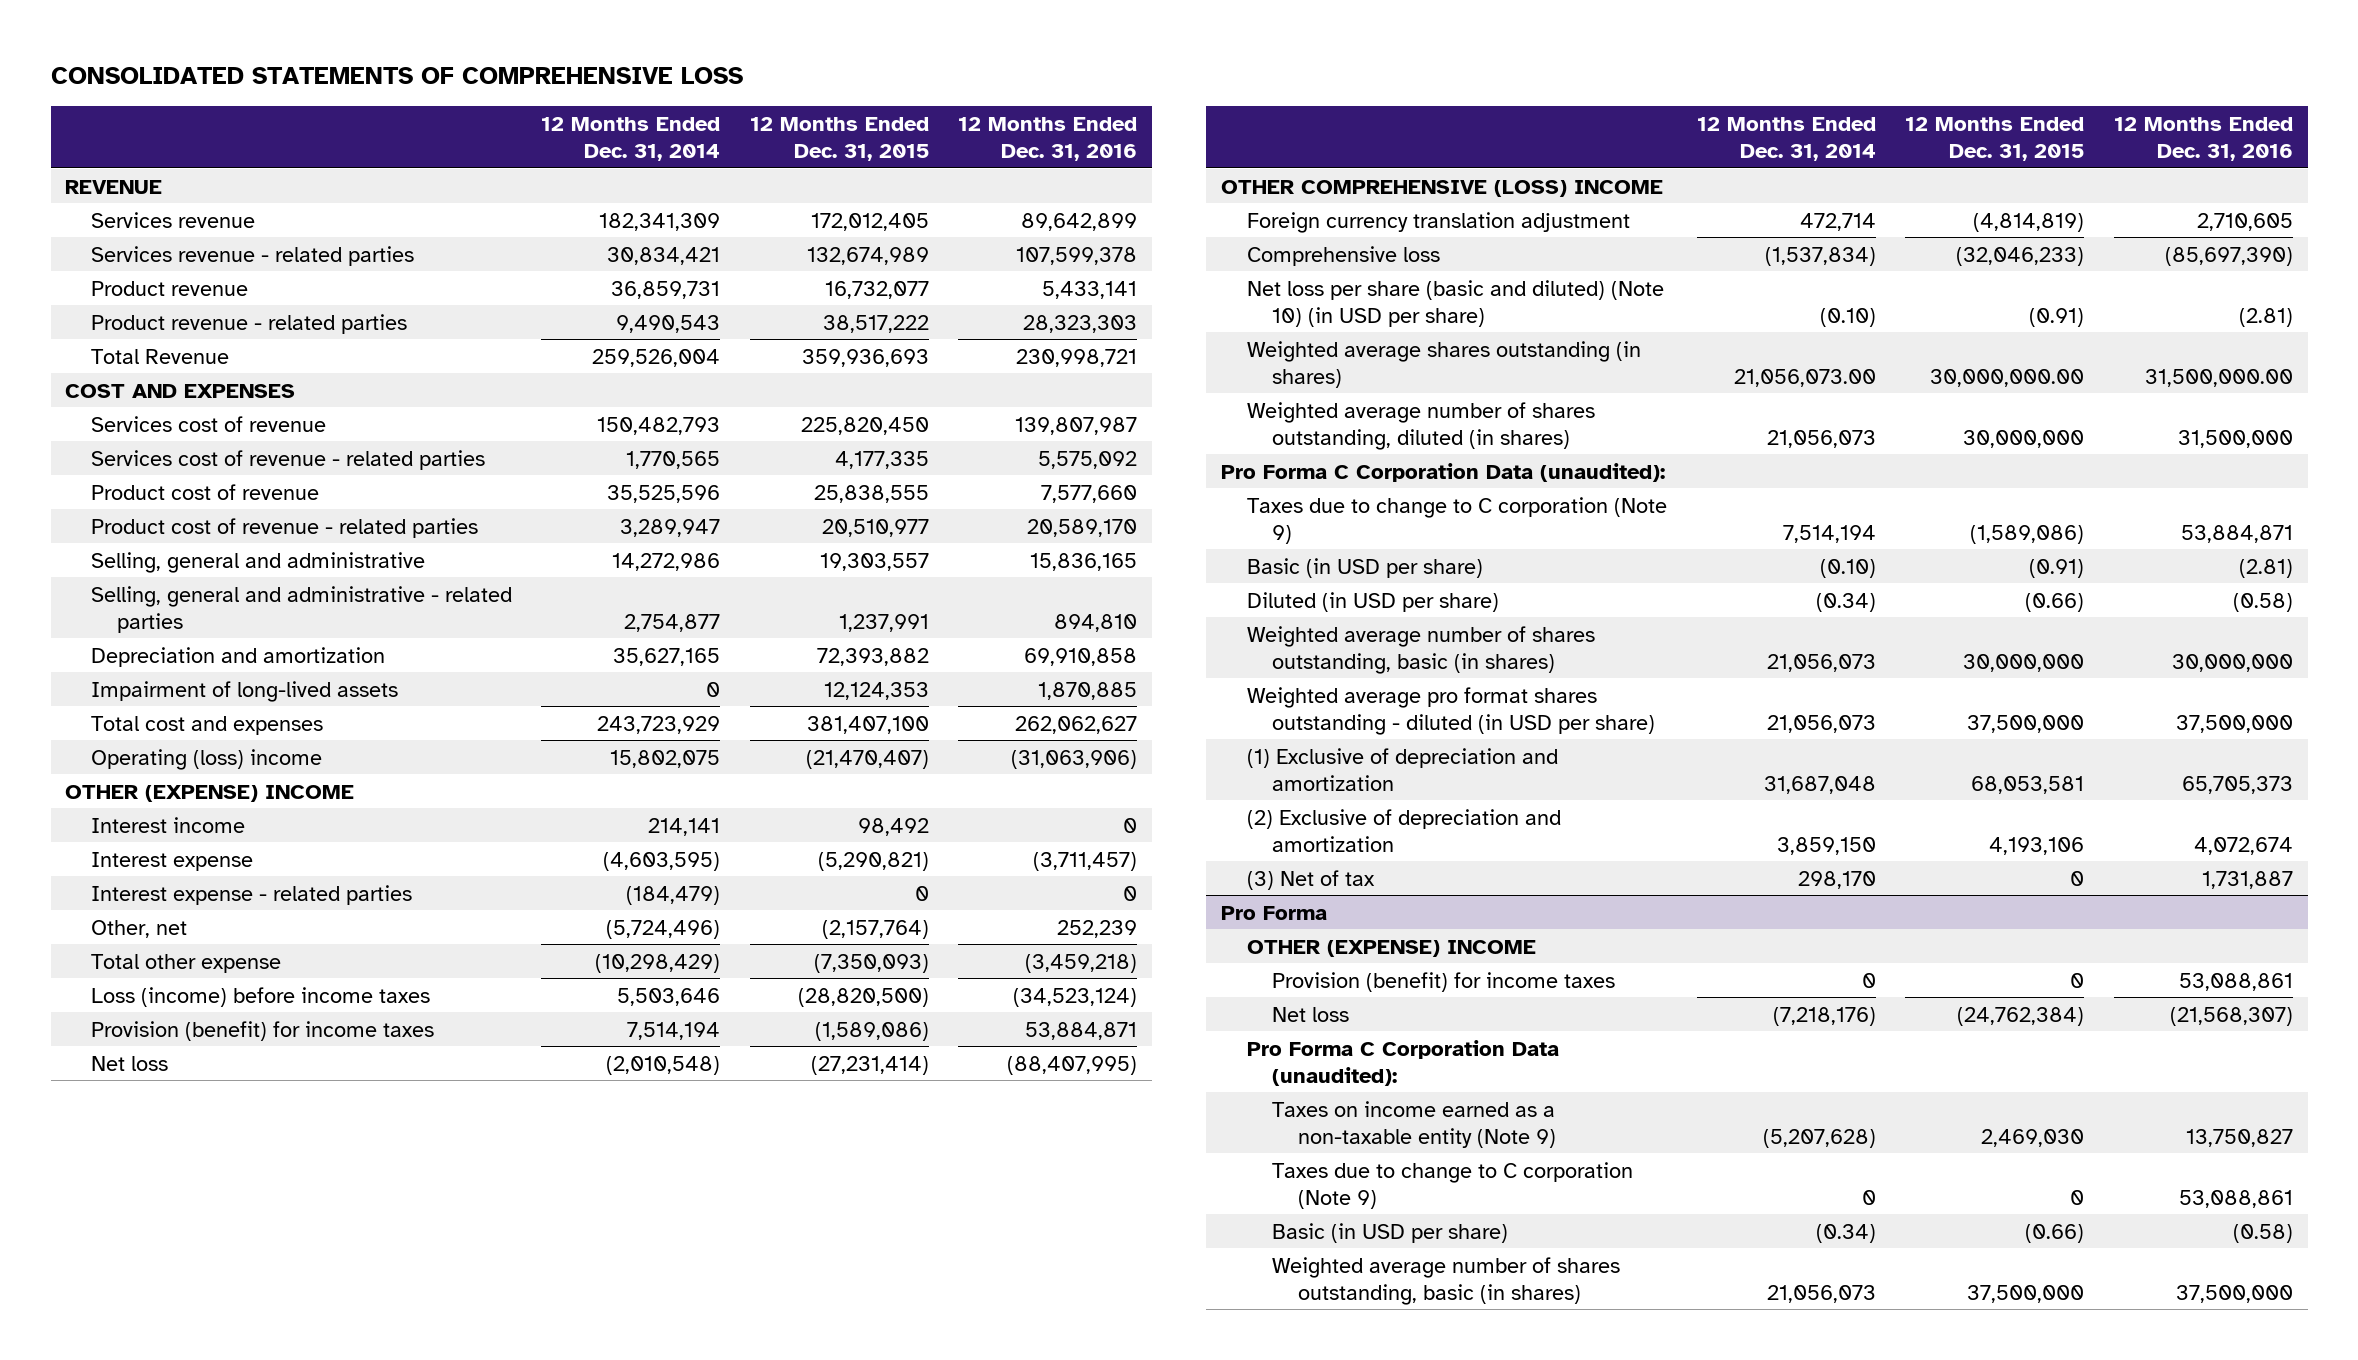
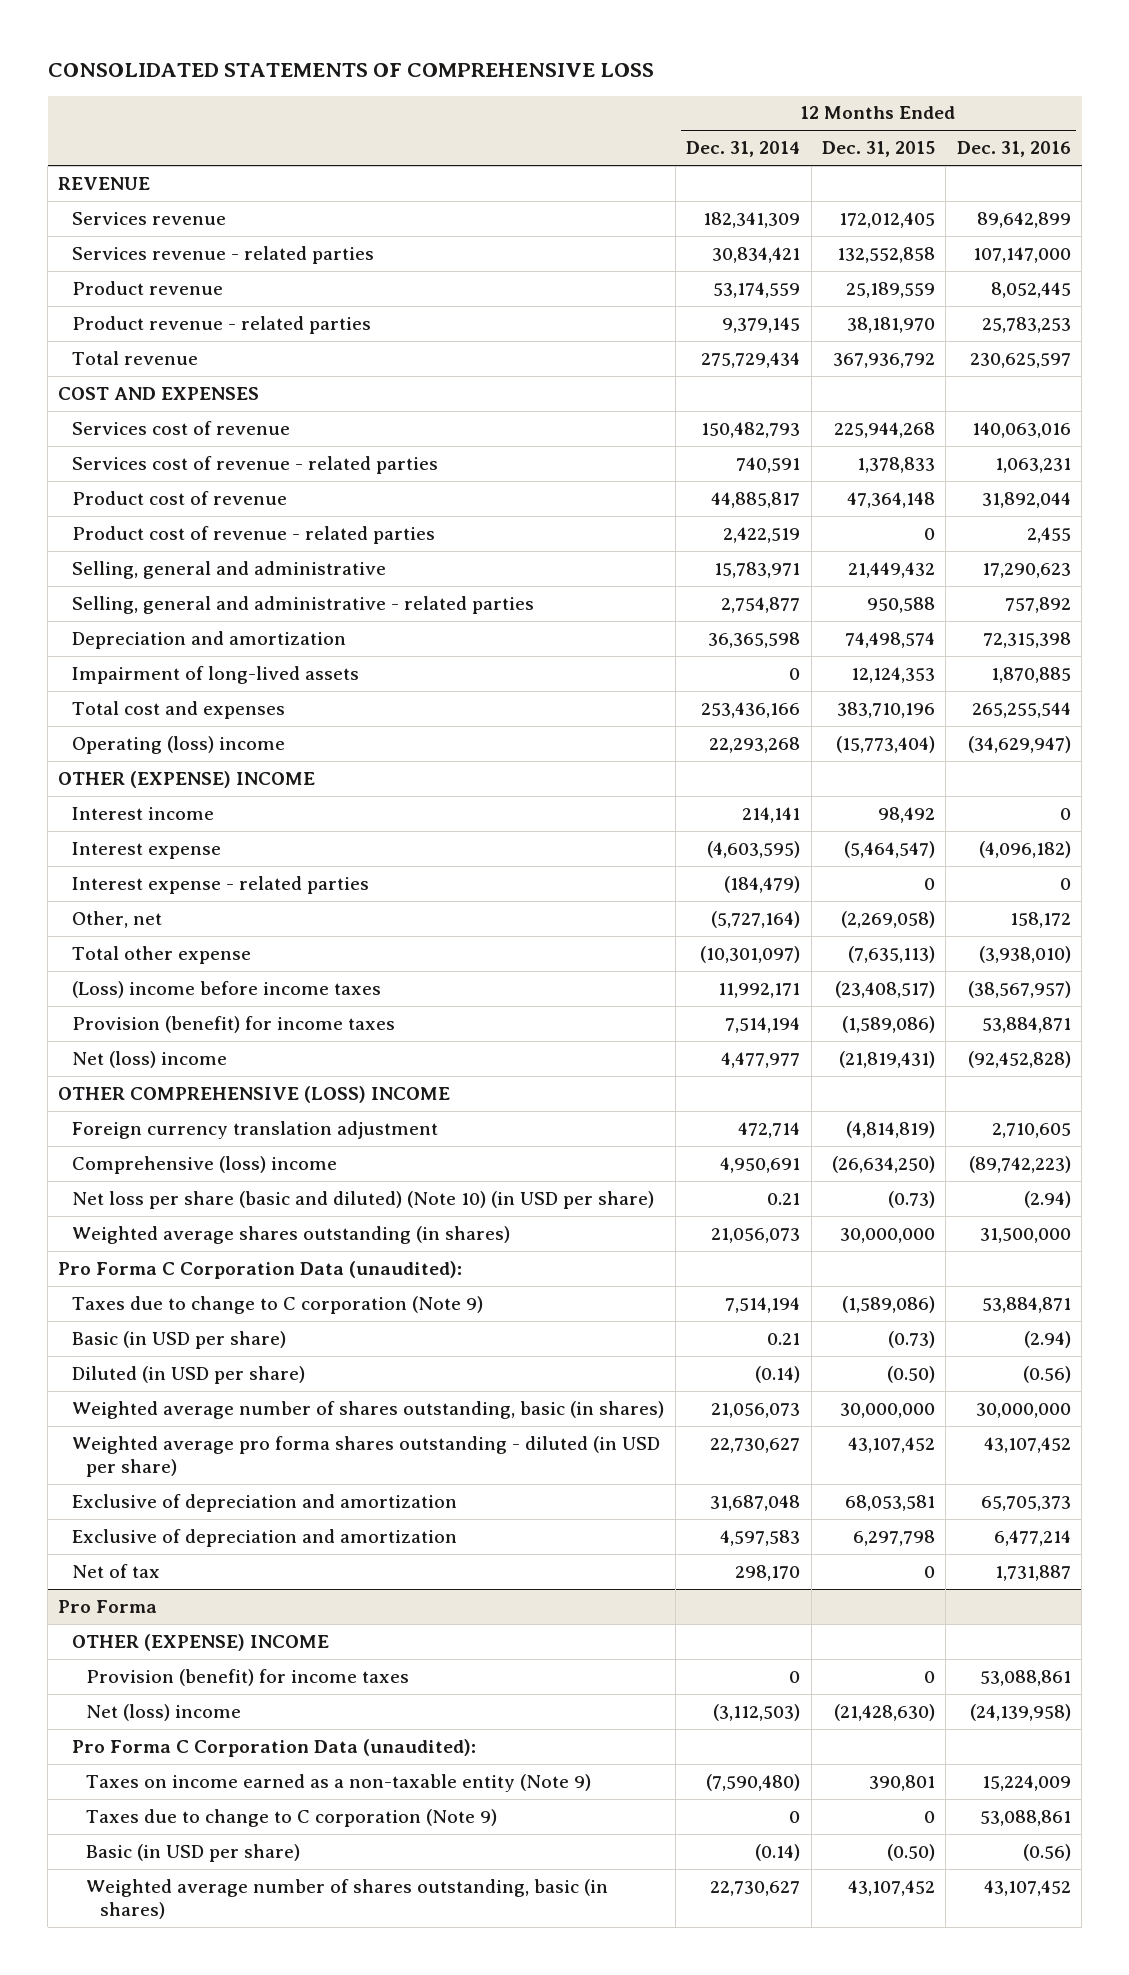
- Services revenue - related parties | 30,834,421 | 132,674,989 | 107,599,378
- Product revenue | 36,859,731 | 16,732,077 | 5,433,141
- Product revenue - related parties | 9,490,543 | 38,517,222 | 28,323,303
- Total Revenue | 259,526,004 | 359,936,693 | 230,998,721
+ Services revenue - related parties | 30,834,421 | 132,552,858 | 107,147,000
+ Product revenue | 53,174,559 | 25,189,559 | 8,052,445
+ Product revenue - related parties | 9,379,145 | 38,181,970 | 25,783,253
+ Total revenue | 275,729,434 | 367,936,792 | 230,625,597
- Services cost of revenue | 150,482,793 | 225,820,450 | 139,807,987
- Services cost of revenue - related parties | 1,770,565 | 4,177,335 | 5,575,092
- Product cost of revenue | 35,525,596 | 25,838,555 | 7,577,660
- Product cost of revenue - related parties | 3,289,947 | 20,510,977 | 20,589,170
- Selling, general and administrative | 14,272,986 | 19,303,557 | 15,836,165
- Selling, general and administrative - related parties | 2,754,877 | 1,237,991 | 894,810
- Depreciation and amortization | 35,627,165 | 72,393,882 | 69,910,858
+ Services cost of revenue | 150,482,793 | 225,944,268 | 140,063,016
+ Services cost of revenue - related parties | 740,591 | 1,378,833 | 1,063,231
+ Product cost of revenue | 44,885,817 | 47,364,148 | 31,892,044
+ Product cost of revenue - related parties | 2,422,519 | 0 | 2,455
+ Selling, general and administrative | 15,783,971 | 21,449,432 | 17,290,623
+ Selling, general and administrative - related parties | 2,754,877 | 950,588 | 757,892
+ Depreciation and amortization | 36,365,598 | 74,498,574 | 72,315,398
- Total cost and expenses | 243,723,929 | 381,407,100 | 262,062,627
- Operating (loss) income | 15,802,075 | (21,470,407) | (31,063,906)
+ Total cost and expenses | 253,436,166 | 383,710,196 | 265,255,544
+ Operating (loss) income | 22,293,268 | (15,773,404) | (34,629,947)
- Interest expense | (4,603,595) | (5,290,821) | (3,711,457)
+ Interest expense | (4,603,595) | (5,464,547) | (4,096,182)
- Other, net | (5,724,496) | (2,157,764) | 252,239
- Total other expense | (10,298,429) | (7,350,093) | (3,459,218)
- Loss (income) before income taxes | 5,503,646 | (28,820,500) | (34,523,124)
+ Other, net | (5,727,164) | (2,269,058) | 158,172
+ Total other expense | (10,301,097) | (7,635,113) | (3,938,010)
+ (Loss) income before income taxes | 11,992,171 | (23,408,517) | (38,567,957)
- Net loss | (2,010,548) | (27,231,414) | (88,407,995)
+ Net (loss) income | 4,477,977 | (21,819,431) | (92,452,828)
- Comprehensive loss | (1,537,834) | (32,046,233) | (85,697,390)
- Net loss per share (basic and diluted) (Note 10) (in USD per share) | (0.10) | (0.91) | (2.81)
- Weighted average shares outstanding (in shares) | 21,056,073.00 | 30,000,000.00 | 31,500,000.00
- Weighted average number of shares outstanding, diluted (in shares) | 21,056,073 | 30,000,000 | 31,500,000
+ Comprehensive (loss) income | 4,950,691 | (26,634,250) | (89,742,223)
+ Net loss per share (basic and diluted) (Note 10) (in USD per share) | 0.21 | (0.73) | (2.94)
+ Weighted average shares outstanding (in shares) | 21,056,073 | 30,000,000 | 31,500,000
- Basic (in USD per share) | (0.10) | (0.91) | (2.81)
- Diluted (in USD per share) | (0.34) | (0.66) | (0.58)
+ Basic (in USD per share) | 0.21 | (0.73) | (2.94)
+ Diluted (in USD per share) | (0.14) | (0.50) | (0.56)
- Weighted average pro format shares outstanding - diluted (in USD per share) | 21,056,073 | 37,500,000 | 37,500,000
- (1) Exclusive of depreciation and amortization | 31,687,048 | 68,053,581 | 65,705,373
- (2) Exclusive of depreciation and amortization | 3,859,150 | 4,193,106 | 4,072,674
- (3) Net of tax | 298,170 | 0 | 1,731,887
+ Weighted average pro forma shares outstanding - diluted (in USD per share) | 22,730,627 | 43,107,452 | 43,107,452
+ Exclusive of depreciation and amortization | 31,687,048 | 68,053,581 | 65,705,373
+ Exclusive of depreciation and amortization | 4,597,583 | 6,297,798 | 6,477,214
+ Net of tax | 298,170 | 0 | 1,731,887
@ Pro Forma
- Net loss | (7,218,176) | (24,762,384) | (21,568,307)
+ Net (loss) income | (3,112,503) | (21,428,630) | (24,139,958)
- Taxes on income earned as a non-taxable entity (Note 9) | (5,207,628) | 2,469,030 | 13,750,827
+ Taxes on income earned as a non-taxable entity (Note 9) | (7,590,480) | 390,801 | 15,224,009
- Basic (in USD per share) | (0.34) | (0.66) | (0.58)
- Weighted average number of shares outstanding, basic (in shares) | 21,056,073 | 37,500,000 | 37,500,000
+ Basic (in USD per share) | (0.14) | (0.50) | (0.56)
+ Weighted average number of shares outstanding, basic (in shares) | 22,730,627 | 43,107,452 | 43,107,452

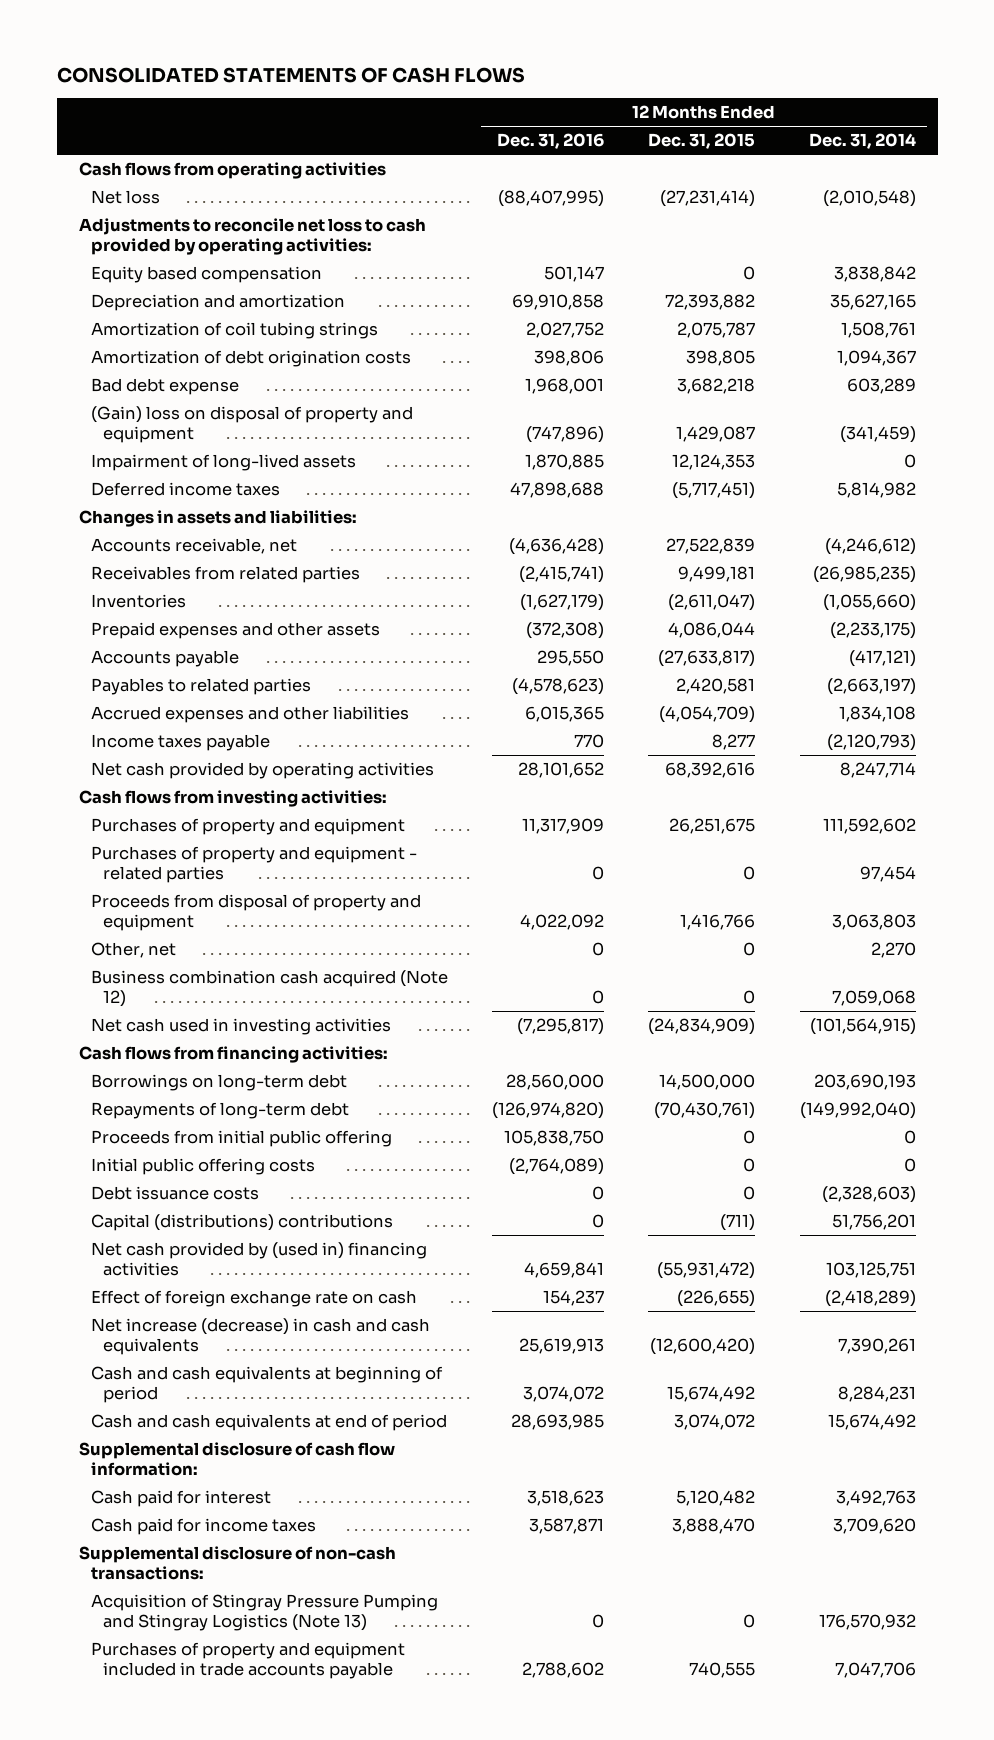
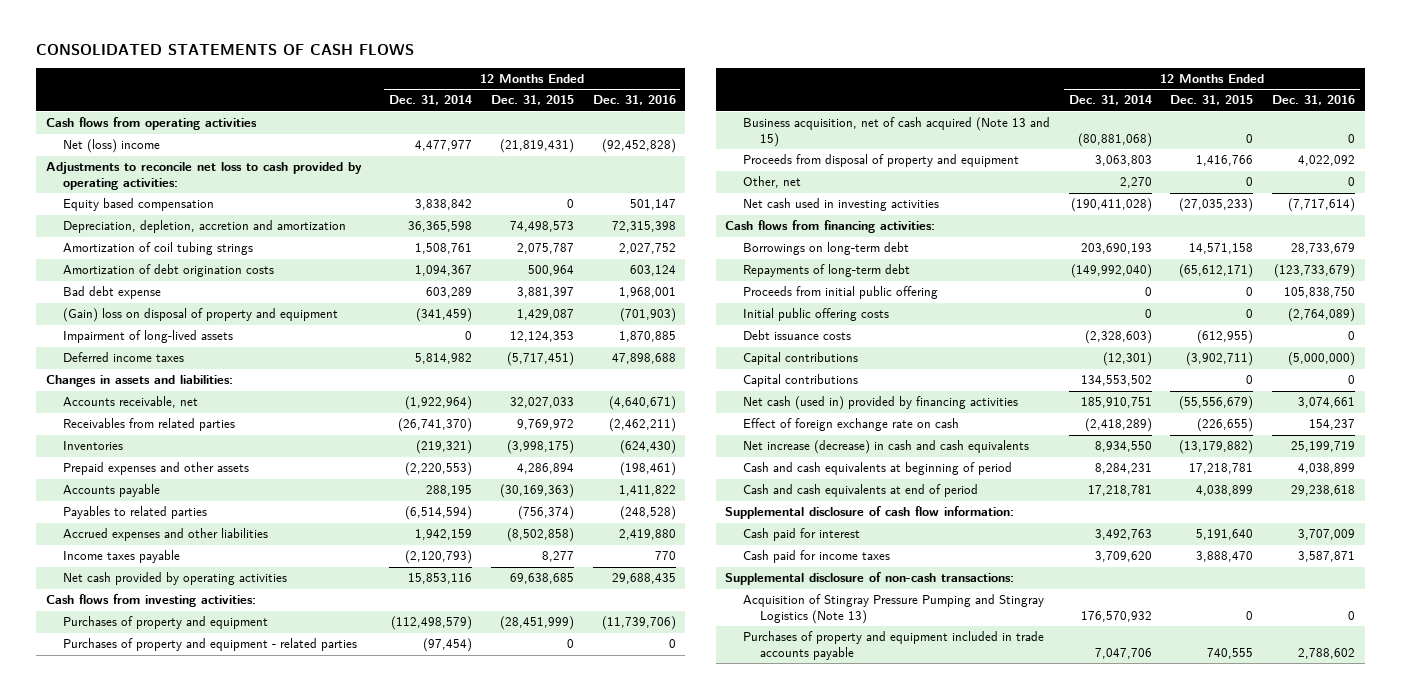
- | 12 Months Ended Dec. 31, 2016 | 12 Months Ended Dec. 31, 2015 | 12 Months Ended Dec. 31, 2014
+ | 12 Months Ended Dec. 31, 2014 | 12 Months Ended Dec. 31, 2015 | 12 Months Ended Dec. 31, 2016
- Net loss | (88,407,995) | (27,231,414) | (2,010,548)
+ Net (loss) income | 4,477,977 | (21,819,431) | (92,452,828)
- Depreciation and amortization | 69,910,858 | 72,393,882 | 35,627,165
+ Depreciation, depletion, accretion and amortization | 36,365,598 | 74,498,573 | 72,315,398
- Amortization of debt origination costs | 398,806 | 398,805 | 1,094,367
- Bad debt expense | 1,968,001 | 3,682,218 | 603,289
- (Gain) loss on disposal of property and equipment | (747,896) | 1,429,087 | (341,459)
+ Amortization of debt origination costs | 1,094,367 | 500,964 | 603,124
+ Bad debt expense | 603,289 | 3,881,397 | 1,968,001
+ (Gain) loss on disposal of property and equipment | (341,459) | 1,429,087 | (701,903)
- Accounts receivable, net | (4,636,428) | 27,522,839 | (4,246,612)
- Receivables from related parties | (2,415,741) | 9,499,181 | (26,985,235)
- Inventories | (1,627,179) | (2,611,047) | (1,055,660)
- Prepaid expenses and other assets | (372,308) | 4,086,044 | (2,233,175)
- Accounts payable | 295,550 | (27,633,817) | (417,121)
- Payables to related parties | (4,578,623) | 2,420,581 | (2,663,197)
- Accrued expenses and other liabilities | 6,015,365 | (4,054,709) | 1,834,108
+ Accounts receivable, net | (1,922,964) | 32,027,033 | (4,640,671)
+ Receivables from related parties | (26,741,370) | 9,769,972 | (2,462,211)
+ Inventories | (219,321) | (3,998,175) | (624,430)
+ Prepaid expenses and other assets | (2,220,553) | 4,286,894 | (198,461)
+ Accounts payable | 288,195 | (30,169,363) | 1,411,822
+ Payables to related parties | (6,514,594) | (756,374) | (248,528)
+ Accrued expenses and other liabilities | 1,942,159 | (8,502,858) | 2,419,880
- Net cash provided by operating activities | 28,101,652 | 68,392,616 | 8,247,714
+ Net cash provided by operating activities | 15,853,116 | 69,638,685 | 29,688,435
- Purchases of property and equipment | 11,317,909 | 26,251,675 | 111,592,602
- Purchases of property and equipment - related parties | 0 | 0 | 97,454
+ Purchases of property and equipment | (112,498,579) | (28,451,999) | (11,739,706)
+ Purchases of property and equipment - related parties | (97,454) | 0 | 0
+ Business acquisition, net of cash acquired (Note 13 and 15) | (80,881,068) | 0 | 0
- Business combination cash acquired (Note 12) | 0 | 0 | 7,059,068
- Net cash used in investing activities | (7,295,817) | (24,834,909) | (101,564,915)
+ Net cash used in investing activities | (190,411,028) | (27,035,233) | (7,717,614)
- Borrowings on long-term debt | 28,560,000 | 14,500,000 | 203,690,193
- Repayments of long-term debt | (126,974,820) | (70,430,761) | (149,992,040)
+ Borrowings on long-term debt | 203,690,193 | 14,571,158 | 28,733,679
+ Repayments of long-term debt | (149,992,040) | (65,612,171) | (123,733,679)
- Debt issuance costs | 0 | 0 | (2,328,603)
- Capital (distributions) contributions | 0 | (711) | 51,756,201
- Net cash provided by (used in) financing activities | 4,659,841 | (55,931,472) | 103,125,751
+ Debt issuance costs | (2,328,603) | (612,955) | 0
+ Capital contributions | (12,301) | (3,902,711) | (5,000,000)
+ Capital contributions | 134,553,502 | 0 | 0
+ Net cash (used in) provided by financing activities | 185,910,751 | (55,556,679) | 3,074,661
- Net increase (decrease) in cash and cash equivalents | 25,619,913 | (12,600,420) | 7,390,261
- Cash and cash equivalents at beginning of period | 3,074,072 | 15,674,492 | 8,284,231
- Cash and cash equivalents at end of period | 28,693,985 | 3,074,072 | 15,674,492
+ Net increase (decrease) in cash and cash equivalents | 8,934,550 | (13,179,882) | 25,199,719
+ Cash and cash equivalents at beginning of period | 8,284,231 | 17,218,781 | 4,038,899
+ Cash and cash equivalents at end of period | 17,218,781 | 4,038,899 | 29,238,618
- Cash paid for interest | 3,518,623 | 5,120,482 | 3,492,763
+ Cash paid for interest | 3,492,763 | 5,191,640 | 3,707,009

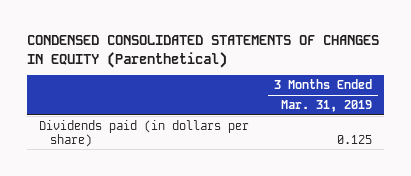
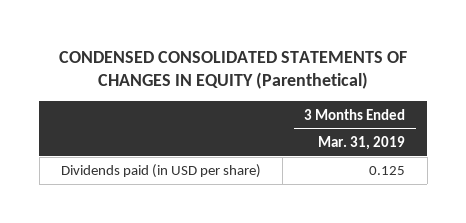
- Dividends paid (in dollars per share) | 0.125
+ Dividends paid (in USD per share) | 0.125

